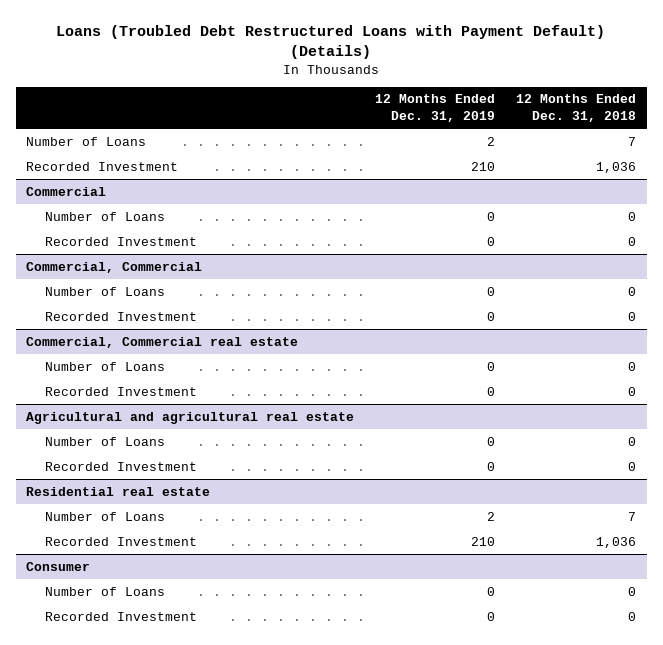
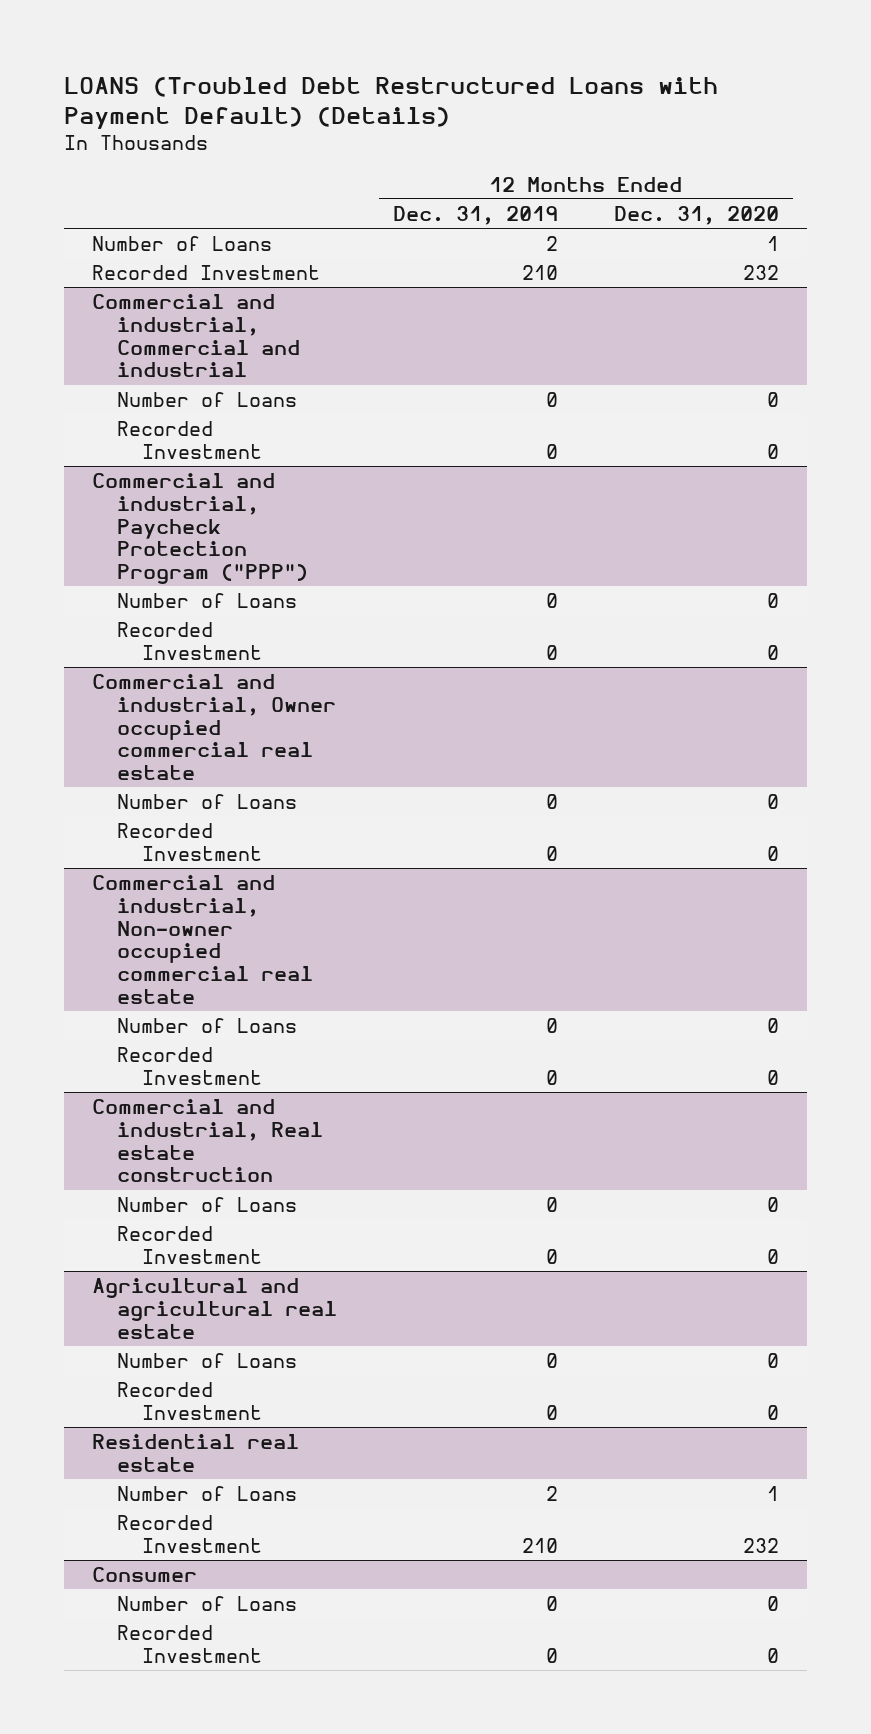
- Loans (Troubled Debt Restructured Loans with Payment Default) (Details)
+ LOANS (Troubled Debt Restructured Loans with Payment Default) (Details)
- | 12 Months Ended Dec. 31, 2019 | 12 Months Ended Dec. 31, 2018
+ | 12 Months Ended Dec. 31, 2019 | 12 Months Ended Dec. 31, 2020
- Commercial
+ Commercial and industrial, Commercial and industrial
- Commercial, Commercial
+ Commercial and industrial, Paycheck Protection Program ("PPP")
- Commercial, Commercial real estate
+ Commercial and industrial, Owner occupied commercial real estate
+ Commercial and industrial, Non-owner occupied commercial real estate
+ Number of Loans | 0 | 0
+ Recorded Investment | 0 | 0
+ Commercial and industrial, Real estate construction
+ Number of Loans | 0 | 0
+ Recorded Investment | 0 | 0

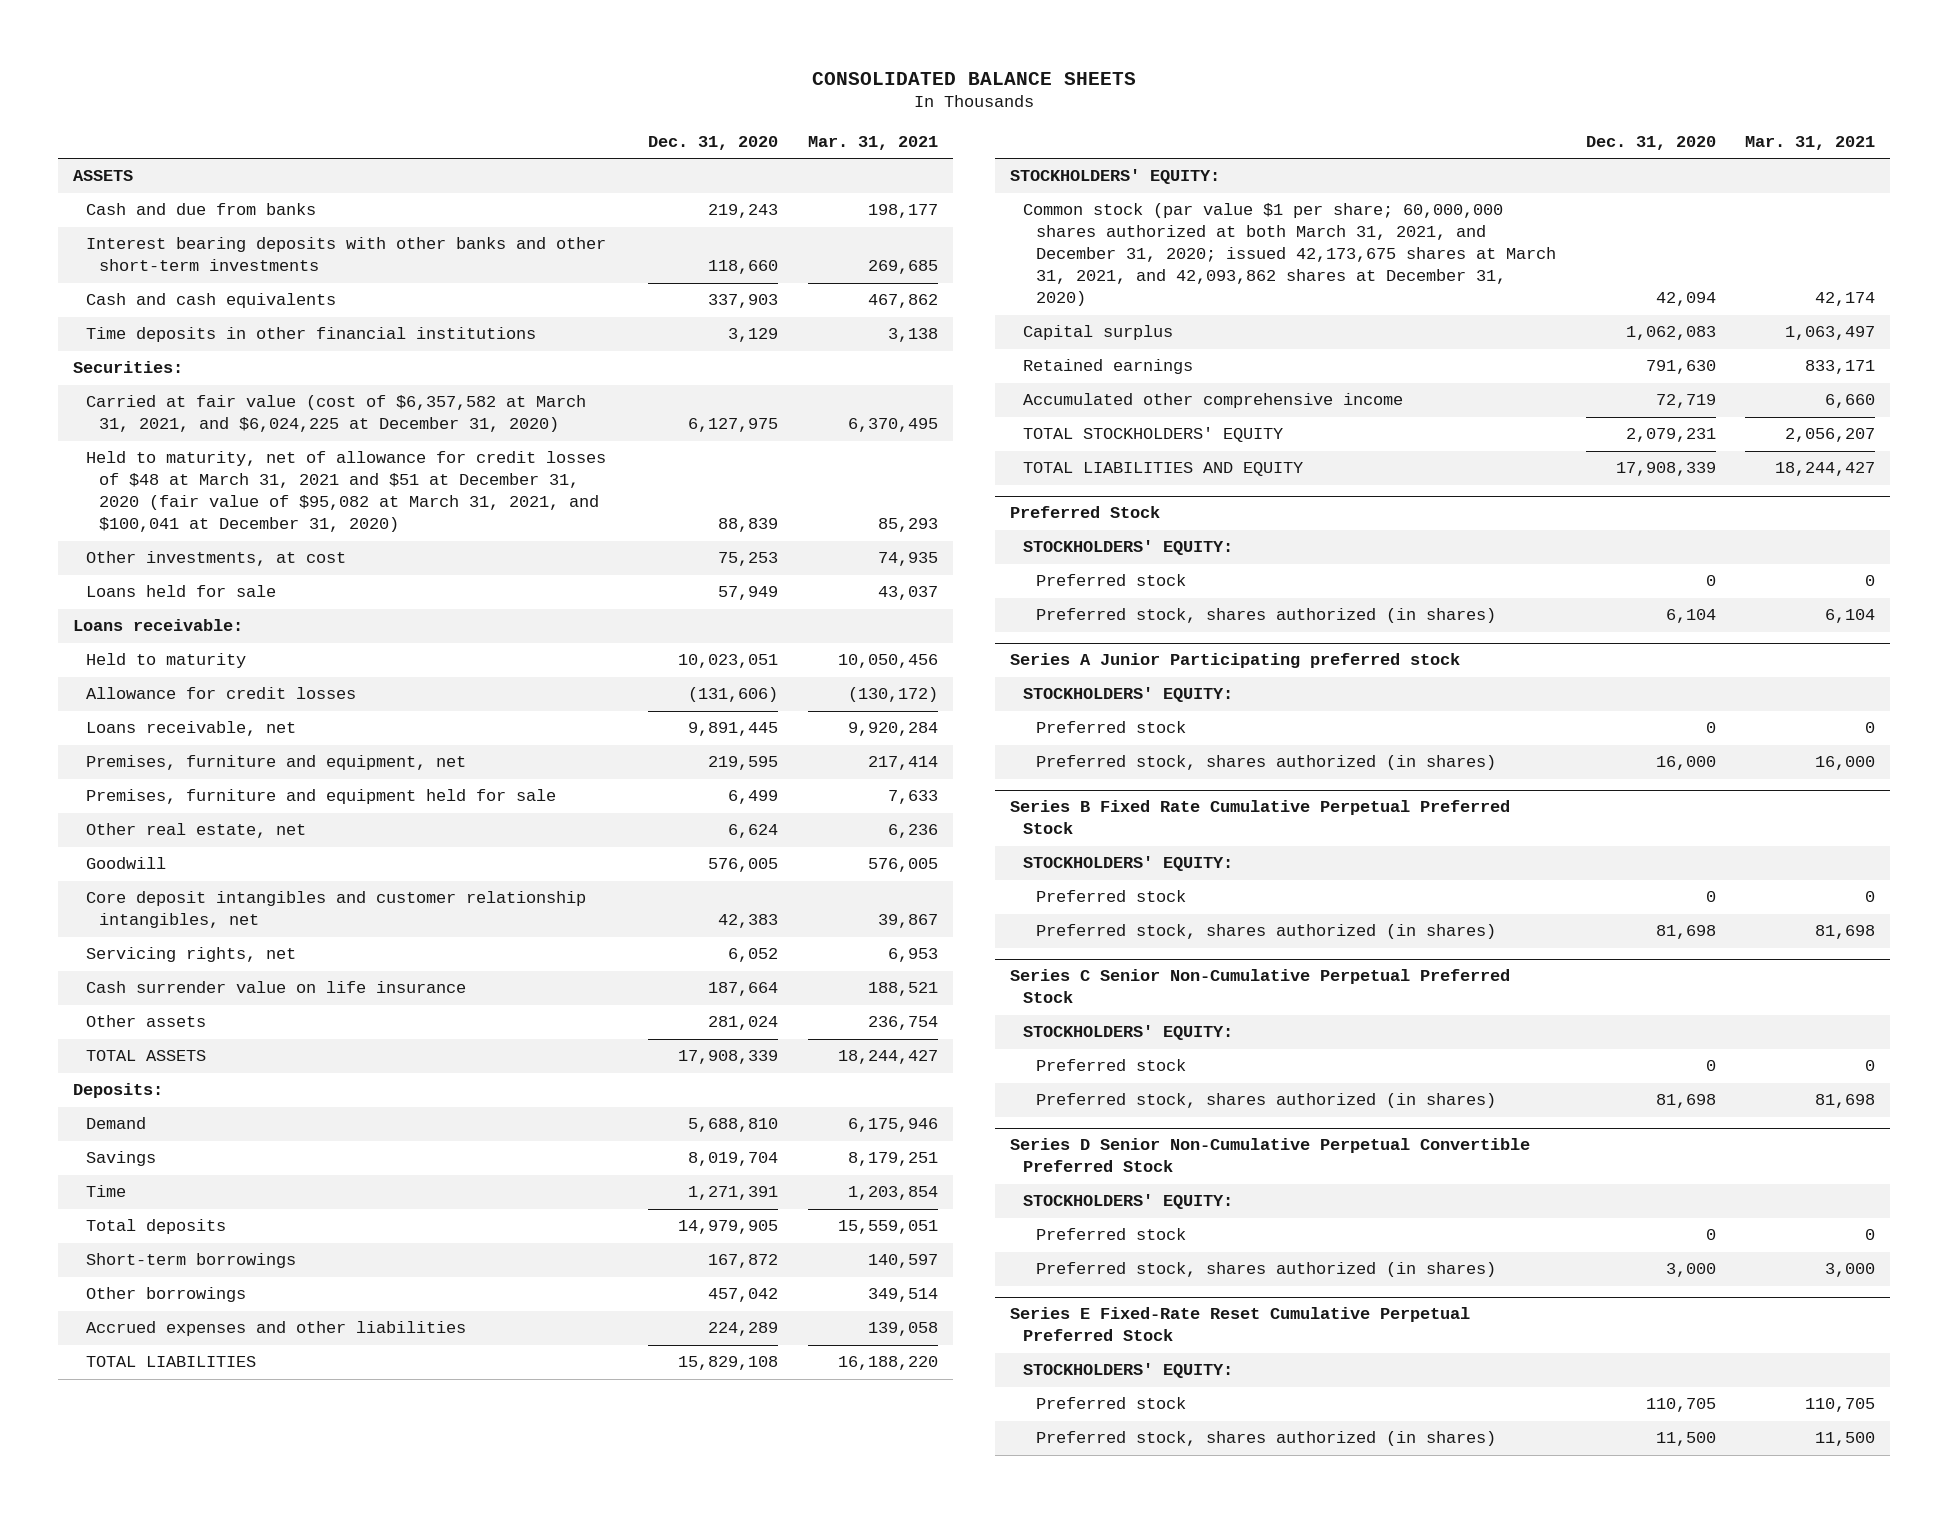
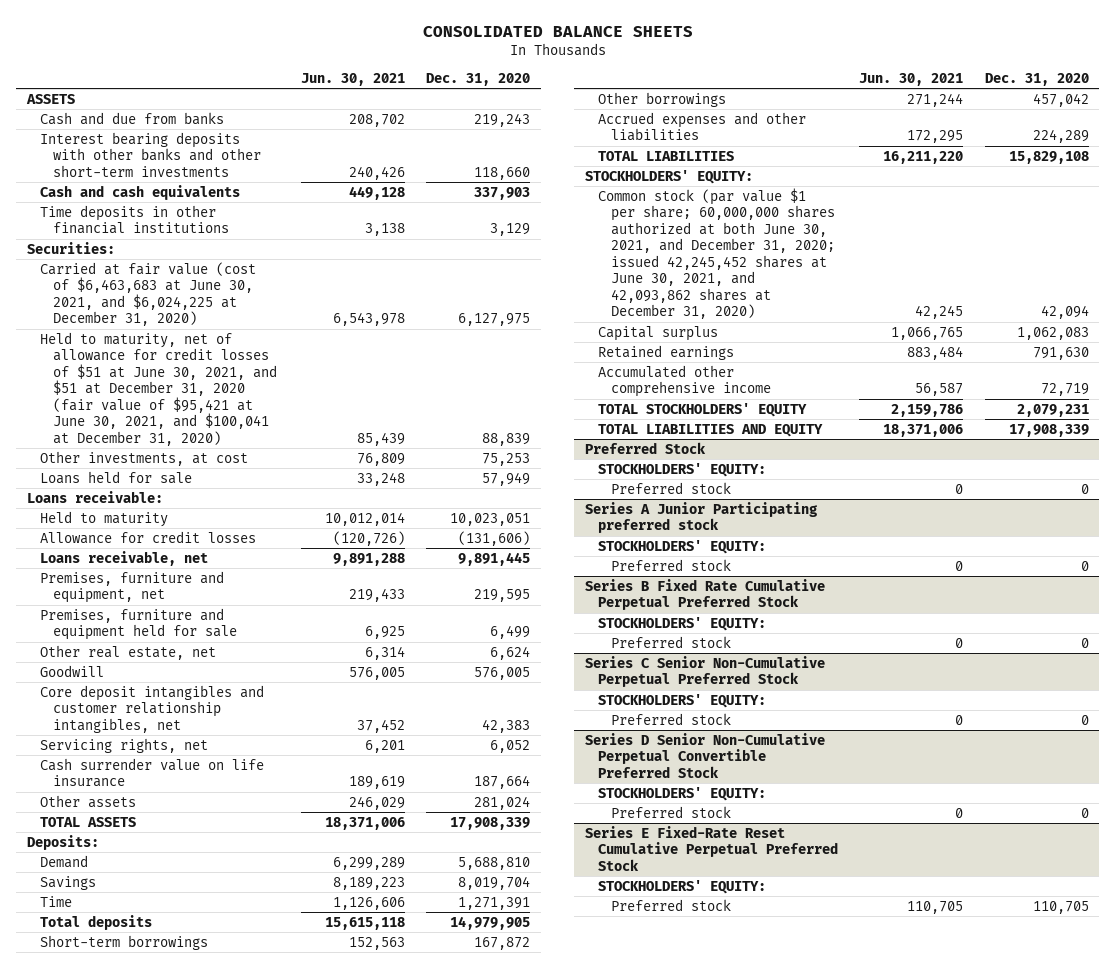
- | Dec. 31, 2020 | Mar. 31, 2021
+ | Jun. 30, 2021 | Dec. 31, 2020
- Carried at fair value (cost of $6,357,582 at March 31, 2021, and $6,024,225 at December 31, 2020) | 6,127,975 | 6,370,495
- Held to maturity, net of allowance for credit losses of $48 at March 31, 2021 and $51 at December 31, 2020 (fair value of $95,082 at March 31, 2021, and $100,041 at December 31, 2020) | 88,839 | 85,293
+ Carried at fair value (cost of $6,463,683 at June 30, 2021, and $6,024,225 at December 31, 2020) | 6,543,978 | 6,127,975
+ Held to maturity, net of allowance for credit losses of $51 at June 30, 2021, and $51 at December 31, 2020 (fair value of $95,421 at June 30, 2021, and $100,041 at December 31, 2020) | 85,439 | 88,839
- Common stock (par value $1 per share; 60,000,000 shares authorized at both March 31, 2021, and December 31, 2020; issued 42,173,675 shares at March 31, 2021, and 42,093,862 shares at December 31, 2020) | 42,094 | 42,174
+ Common stock (par value $1 per share; 60,000,000 shares authorized at both June 30, 2021, and December 31, 2020; issued 42,245,452 shares at June 30, 2021, and 42,093,862 shares at December 31, 2020) | 42,245 | 42,094
@ Preferred Stock
- Preferred stock, shares authorized (in shares) | 6,104 | 6,104
@ Series A Junior Participating preferred stock
- Preferred stock, shares authorized (in shares) | 16,000 | 16,000
@ Series B Fixed Rate Cumulative Perpetual Preferred Stock
- Preferred stock, shares authorized (in shares) | 81,698 | 81,698
@ Series C Senior Non-Cumulative Perpetual Preferred Stock
- Preferred stock, shares authorized (in shares) | 81,698 | 81,698
@ Series D Senior Non-Cumulative Perpetual Convertible Preferred Stock
- Preferred stock, shares authorized (in shares) | 3,000 | 3,000
@ Series E Fixed-Rate Reset Cumulative Perpetual Preferred Stock
- Preferred stock, shares authorized (in shares) | 11,500 | 11,500

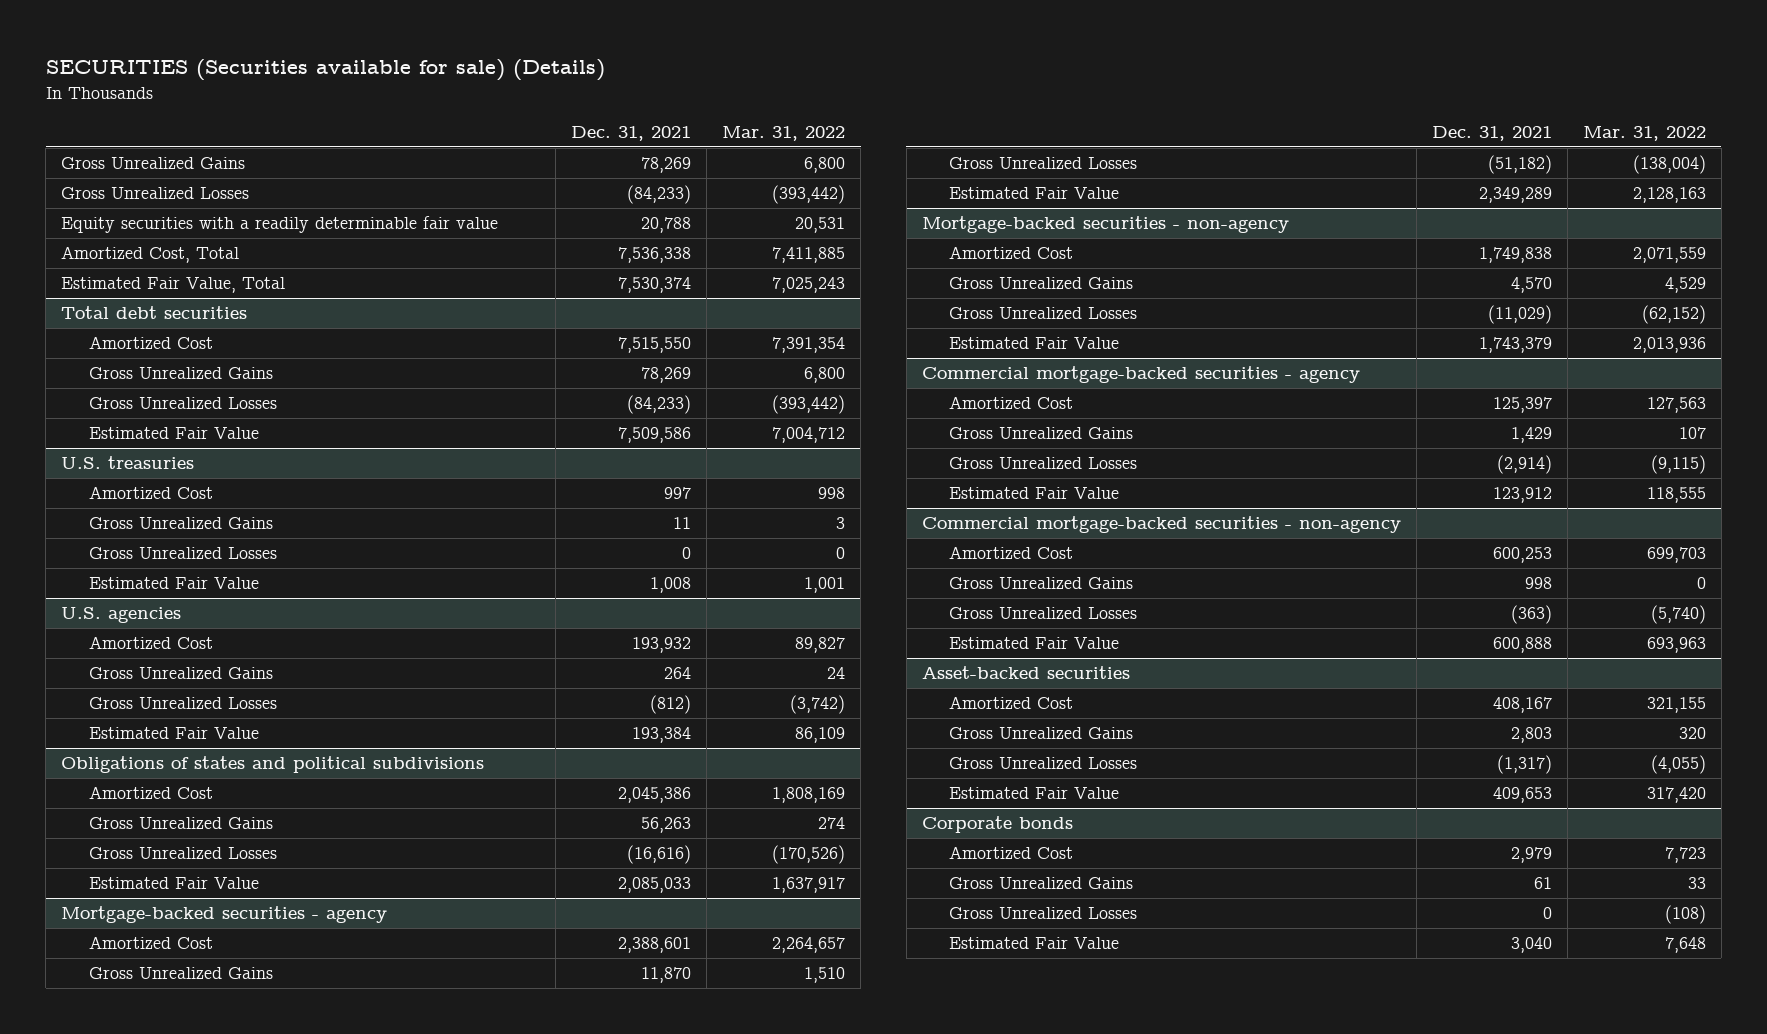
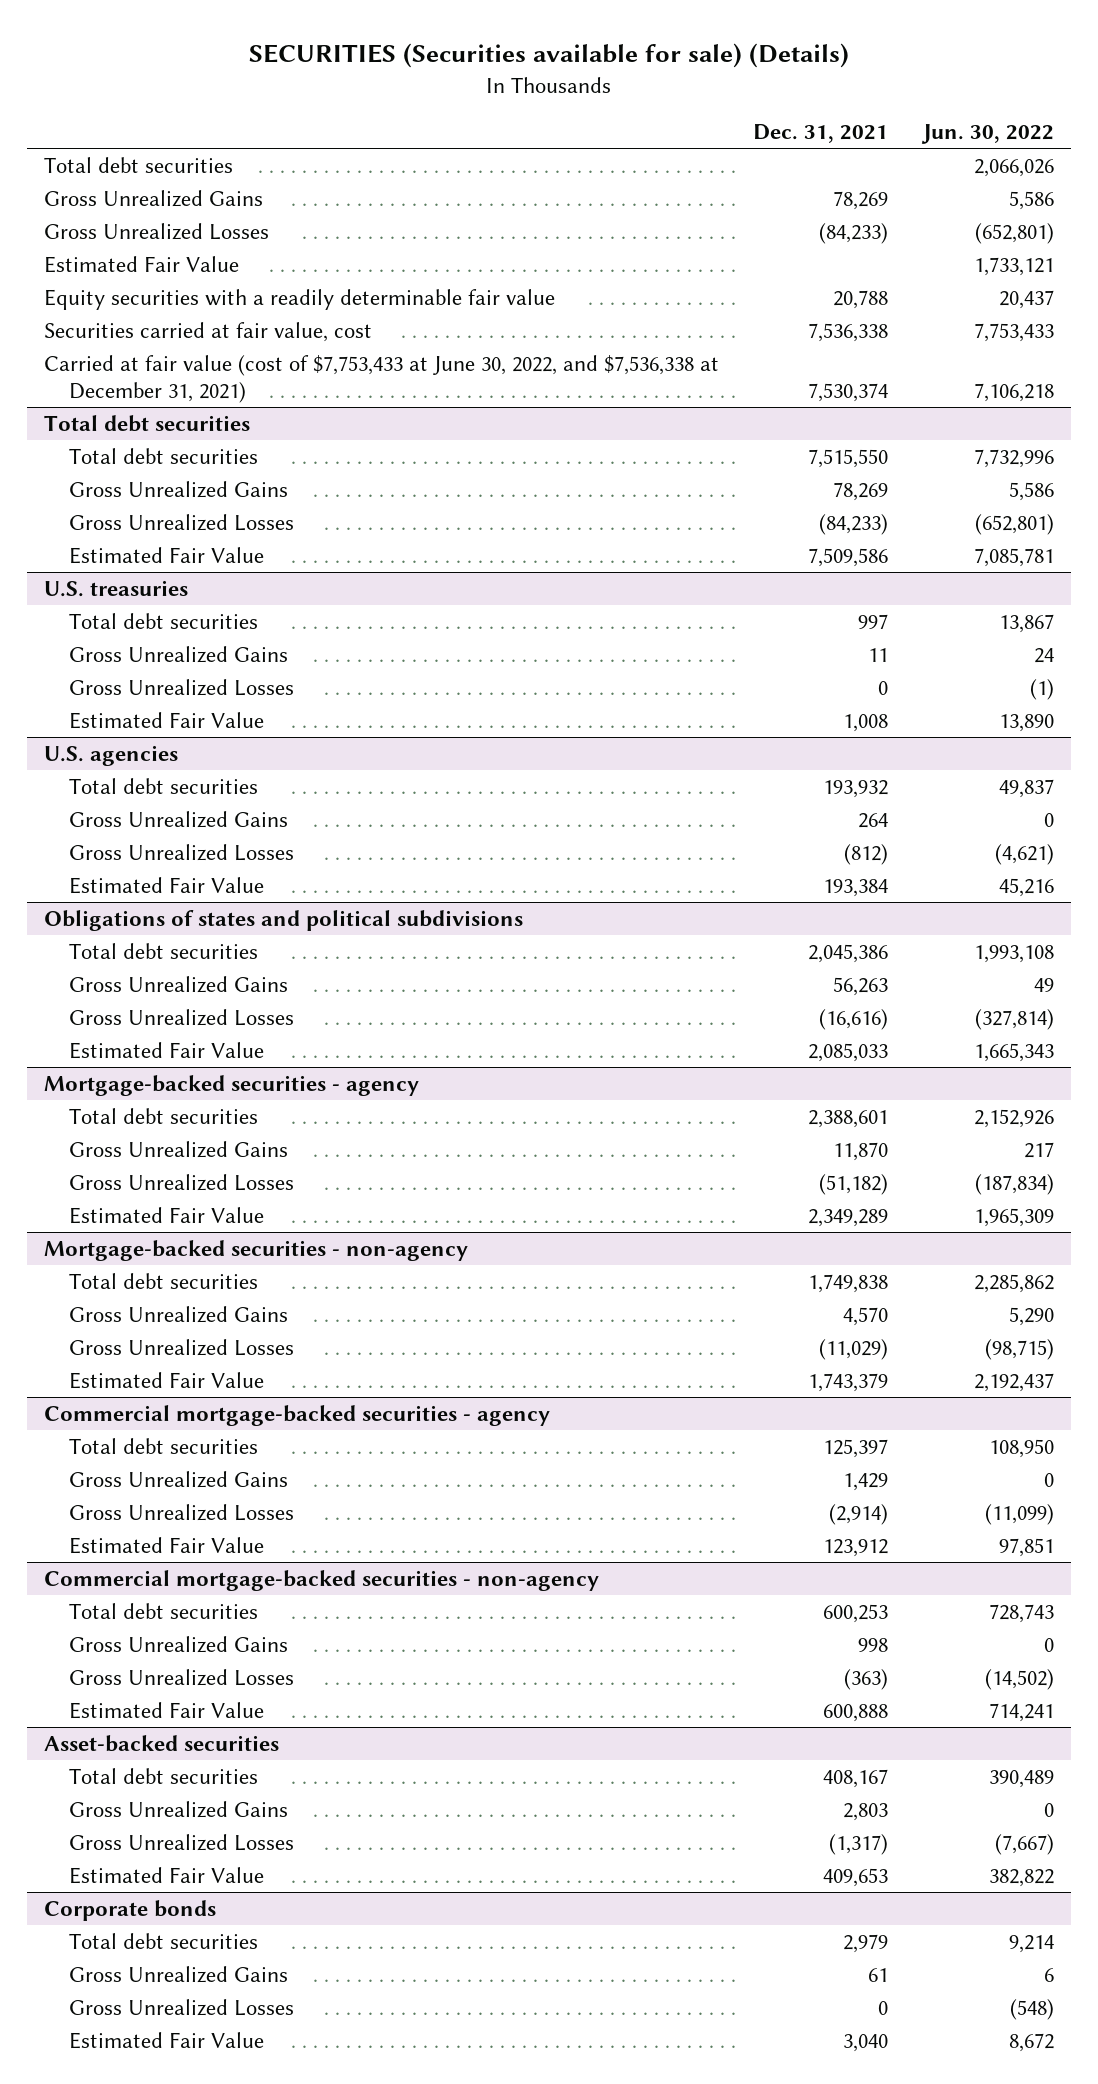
- | Dec. 31, 2021 | Mar. 31, 2022
+ | Dec. 31, 2021 | Jun. 30, 2022
+ Total debt securities | | 2,066,026
+ Estimated Fair Value | | 1,733,121
- Amortized Cost, Total | 7,536,338 | 7,411,885
- Estimated Fair Value, Total | 7,530,374 | 7,025,243
+ Securities carried at fair value, cost | 7,536,338 | 7,753,433
+ Carried at fair value (cost of $7,753,433 at June 30, 2022, and $7,536,338 at December 31, 2021) | 7,530,374 | 7,106,218
@ Total debt securities
- Amortized Cost | 7,515,550 | 7,391,354
+ Total debt securities | 7,515,550 | 7,732,996
@ U.S. treasuries
- Amortized Cost | 997 | 998
+ Total debt securities | 997 | 13,867
@ U.S. agencies
- Amortized Cost | 193,932 | 89,827
+ Total debt securities | 193,932 | 49,837
@ Obligations of states and political subdivisions
- Amortized Cost | 2,045,386 | 1,808,169
+ Total debt securities | 2,045,386 | 1,993,108
@ Mortgage-backed securities - agency
- Amortized Cost | 2,388,601 | 2,264,657
+ Total debt securities | 2,388,601 | 2,152,926
@ Mortgage-backed securities - non-agency
- Amortized Cost | 1,749,838 | 2,071,559
+ Total debt securities | 1,749,838 | 2,285,862
@ Commercial mortgage-backed securities - agency
- Amortized Cost | 125,397 | 127,563
+ Total debt securities | 125,397 | 108,950
@ Commercial mortgage-backed securities - non-agency
- Amortized Cost | 600,253 | 699,703
+ Total debt securities | 600,253 | 728,743
@ Asset-backed securities
- Amortized Cost | 408,167 | 321,155
+ Total debt securities | 408,167 | 390,489
@ Corporate bonds
- Amortized Cost | 2,979 | 7,723
+ Total debt securities | 2,979 | 9,214

